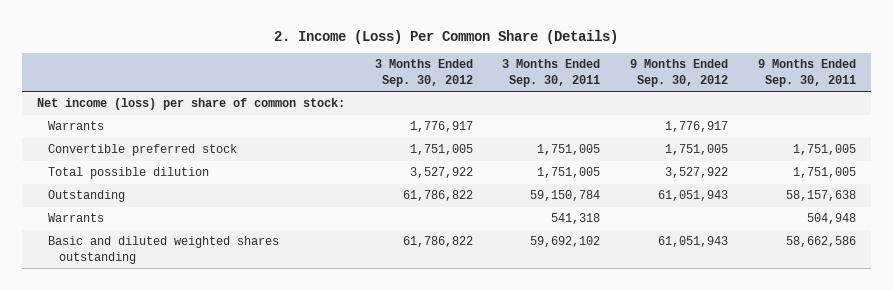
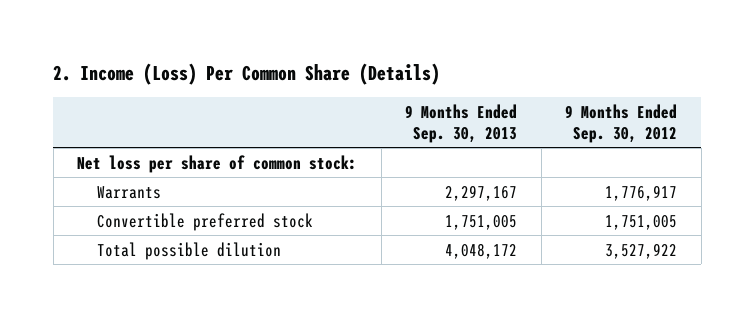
- | 3 Months Ended Sep. 30, 2012 | 3 Months Ended Sep. 30, 2011 | 9 Months Ended Sep. 30, 2012 | 9 Months Ended Sep. 30, 2011
+ | 9 Months Ended Sep. 30, 2013 | 9 Months Ended Sep. 30, 2012
- Net income (loss) per share of common stock:
+ Net loss per share of common stock:
- Outstanding | 61,786,822 | 59,150,784 | 61,051,943 | 58,157,638
- Warrants | | 541,318 | | 504,948
- Basic and diluted weighted shares outstanding | 61,786,822 | 59,692,102 | 61,051,943 | 58,662,586

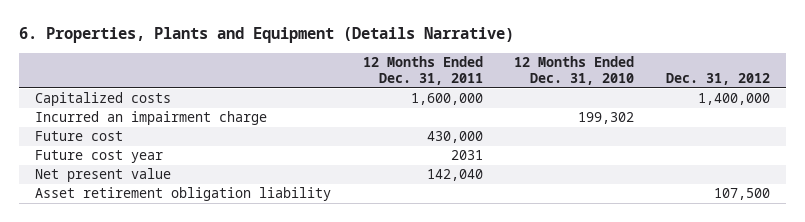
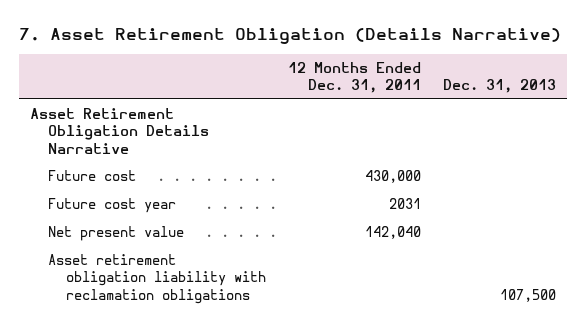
- 6. Properties, Plants and Equipment (Details Narrative)
+ 7. Asset Retirement Obligation (Details Narrative)
- | 12 Months Ended Dec. 31, 2011 | 12 Months Ended Dec. 31, 2010 | Dec. 31, 2012
+ | 12 Months Ended Dec. 31, 2011 | Dec. 31, 2013
- Capitalized costs | 1,600,000 | | 1,400,000
- Incurred an impairment charge | | 199,302 |
+ Asset Retirement Obligation Details Narrative
- Asset retirement obligation liability | | | 107,500
+ Asset retirement obligation liability with reclamation obligations | | 107,500

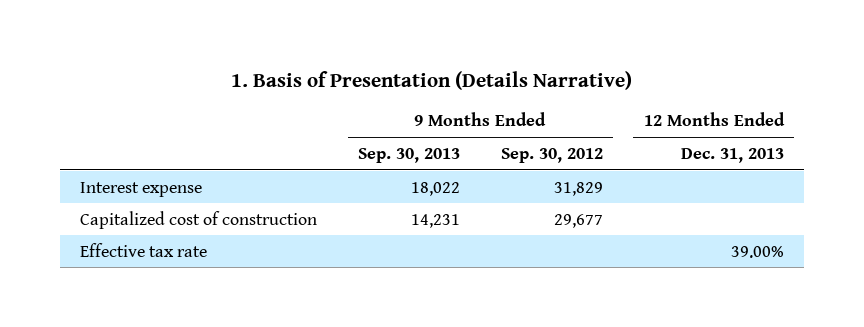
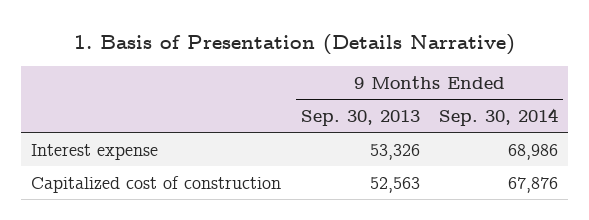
- | 9 Months Ended Sep. 30, 2013 | 9 Months Ended Sep. 30, 2012 | 12 Months Ended Dec. 31, 2013
+ | 9 Months Ended Sep. 30, 2013 | 9 Months Ended Sep. 30, 2014
- Interest expense | 18,022 | 31,829 |
- Capitalized cost of construction | 14,231 | 29,677 |
- Effective tax rate | | | 39.00%
+ Interest expense | 53,326 | 68,986
+ Capitalized cost of construction | 52,563 | 67,876

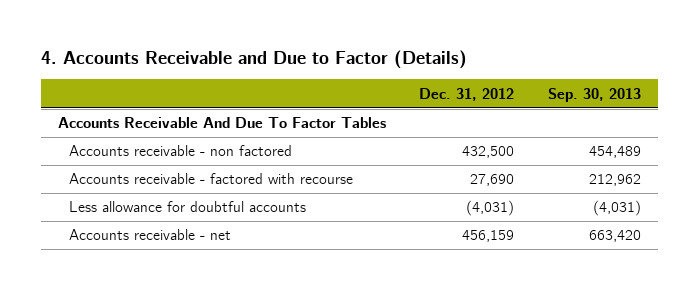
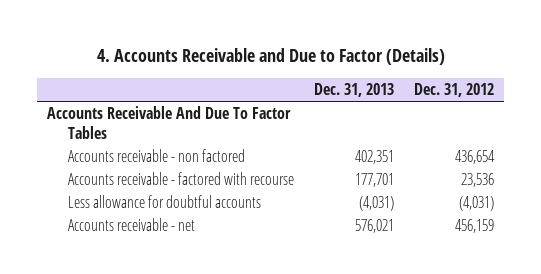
- | Dec. 31, 2012 | Sep. 30, 2013
+ | Dec. 31, 2013 | Dec. 31, 2012
- Accounts receivable - non factored | 432,500 | 454,489
- Accounts receivable - factored with recourse | 27,690 | 212,962
+ Accounts receivable - non factored | 402,351 | 436,654
+ Accounts receivable - factored with recourse | 177,701 | 23,536

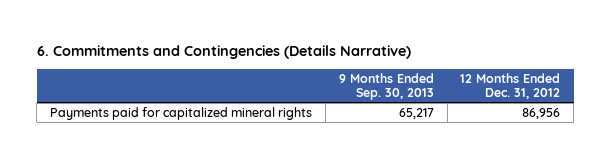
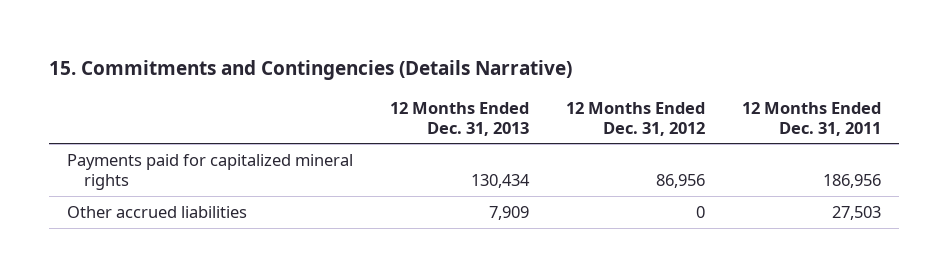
- 6. Commitments and Contingencies (Details Narrative)
+ 15. Commitments and Contingencies (Details Narrative)
- | 9 Months Ended Sep. 30, 2013 | 12 Months Ended Dec. 31, 2012
+ | 12 Months Ended Dec. 31, 2013 | 12 Months Ended Dec. 31, 2012 | 12 Months Ended Dec. 31, 2011
+ Other accrued liabilities | 7,909 | 0 | 27,503

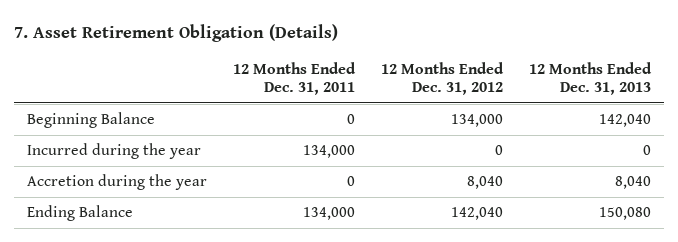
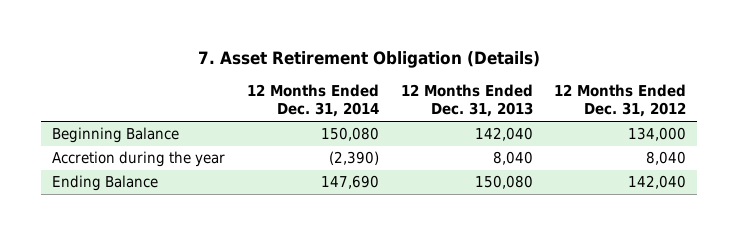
- | 12 Months Ended Dec. 31, 2011 | 12 Months Ended Dec. 31, 2012 | 12 Months Ended Dec. 31, 2013
+ | 12 Months Ended Dec. 31, 2014 | 12 Months Ended Dec. 31, 2013 | 12 Months Ended Dec. 31, 2012
- Incurred during the year | 134,000 | 0 | 0

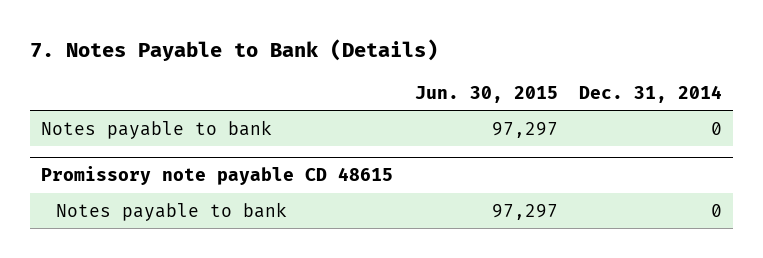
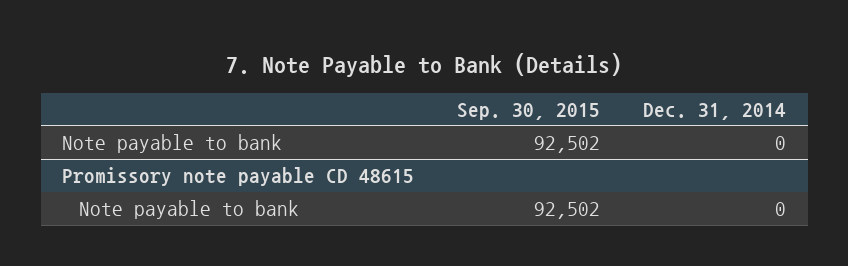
- 7. Notes Payable to Bank (Details)
+ 7. Note Payable to Bank (Details)
- | Jun. 30, 2015 | Dec. 31, 2014
+ | Sep. 30, 2015 | Dec. 31, 2014
- Notes payable to bank | 97,297 | 0
+ Note payable to bank | 92,502 | 0
@ Promissory note payable CD 48615
- Notes payable to bank | 97,297 | 0
+ Note payable to bank | 92,502 | 0

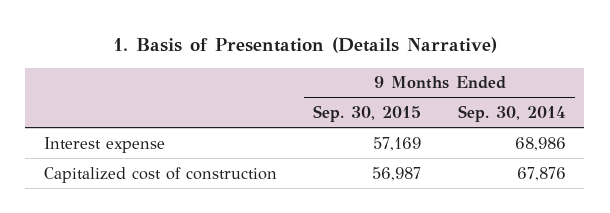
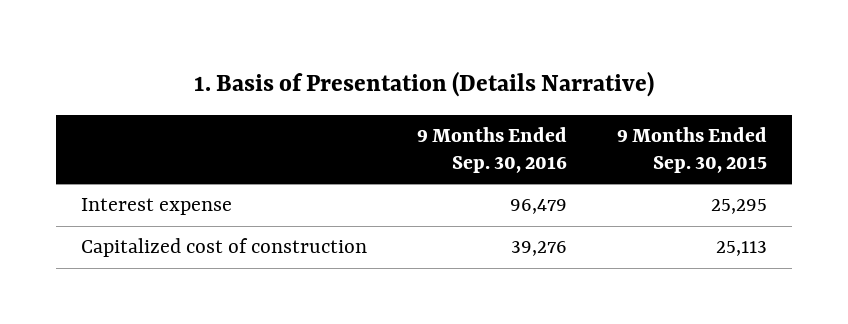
- | 9 Months Ended Sep. 30, 2015 | 9 Months Ended Sep. 30, 2014
+ | 9 Months Ended Sep. 30, 2016 | 9 Months Ended Sep. 30, 2015
- Interest expense | 57,169 | 68,986
- Capitalized cost of construction | 56,987 | 67,876
+ Interest expense | 96,479 | 25,295
+ Capitalized cost of construction | 39,276 | 25,113

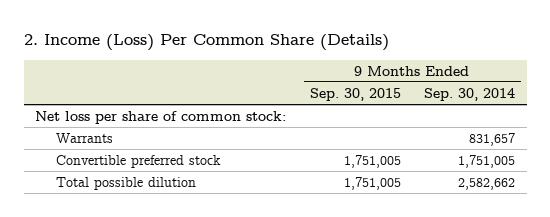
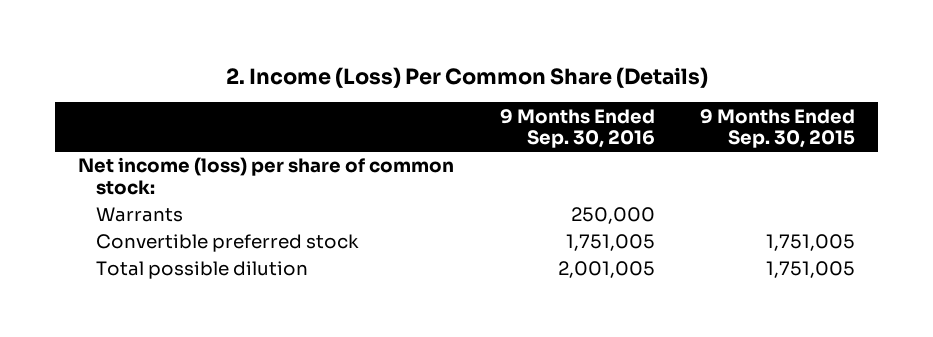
- | 9 Months Ended Sep. 30, 2015 | 9 Months Ended Sep. 30, 2014
+ | 9 Months Ended Sep. 30, 2016 | 9 Months Ended Sep. 30, 2015
- Net loss per share of common stock:
+ Net income (loss) per share of common stock:

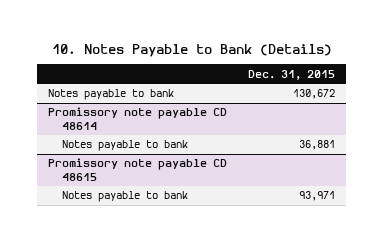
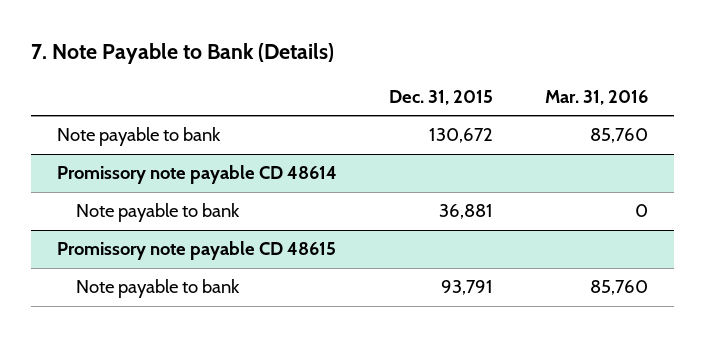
- 10. Notes Payable to Bank (Details)
+ 7. Note Payable to Bank (Details)
- | Dec. 31, 2015
+ | Dec. 31, 2015 | Mar. 31, 2016
- Notes payable to bank | 130,672
+ Note payable to bank | 130,672 | 85,760
@ Promissory note payable CD 48614
- Notes payable to bank | 36,881
+ Note payable to bank | 36,881 | 0
@ Promissory note payable CD 48615
- Notes payable to bank | 93,971
+ Note payable to bank | 93,791 | 85,760

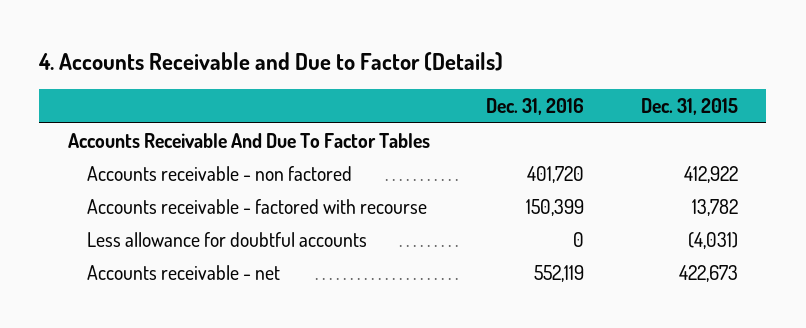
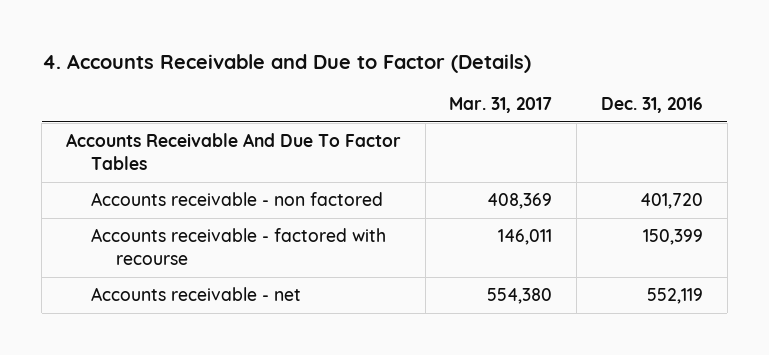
- | Dec. 31, 2016 | Dec. 31, 2015
+ | Mar. 31, 2017 | Dec. 31, 2016
- Less allowance for doubtful accounts | 0 | (4,031)

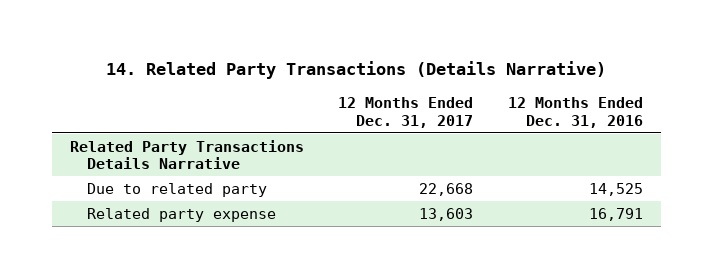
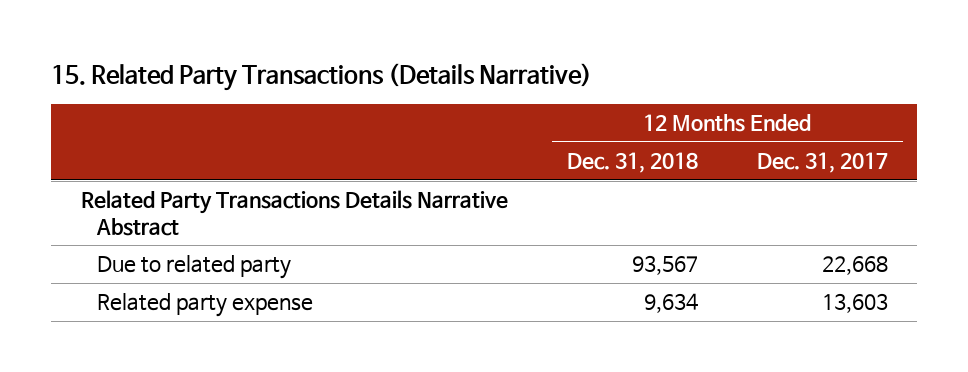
- 14. Related Party Transactions (Details Narrative)
+ 15. Related Party Transactions (Details Narrative)
- | 12 Months Ended Dec. 31, 2017 | 12 Months Ended Dec. 31, 2016
+ | 12 Months Ended Dec. 31, 2018 | 12 Months Ended Dec. 31, 2017
- Related Party Transactions Details Narrative
+ Related Party Transactions Details Narrative Abstract

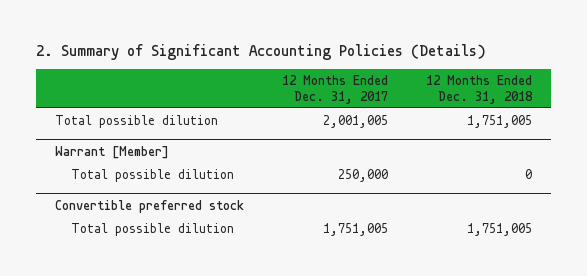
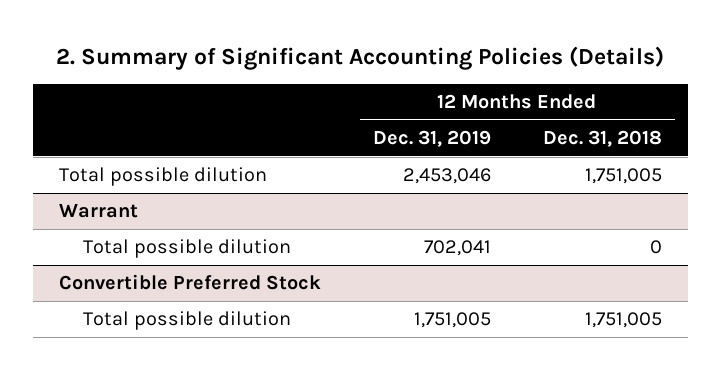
- | 12 Months Ended Dec. 31, 2017 | 12 Months Ended Dec. 31, 2018
+ | 12 Months Ended Dec. 31, 2019 | 12 Months Ended Dec. 31, 2018
- Warrant [Member]
+ Warrant
- Convertible preferred stock
+ Convertible Preferred Stock

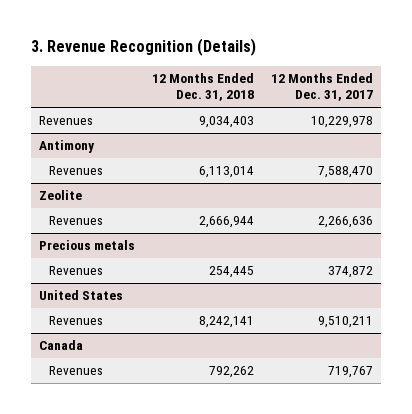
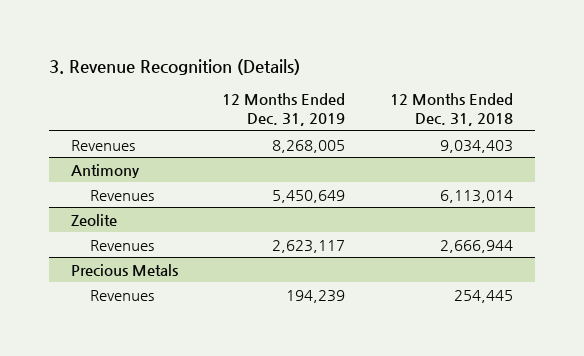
- | 12 Months Ended Dec. 31, 2018 | 12 Months Ended Dec. 31, 2017
+ | 12 Months Ended Dec. 31, 2019 | 12 Months Ended Dec. 31, 2018
- Precious metals
+ Precious Metals
- United States
- Revenues | 8,242,141 | 9,510,211
- Canada
- Revenues | 792,262 | 719,767

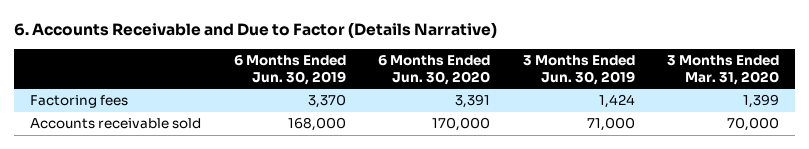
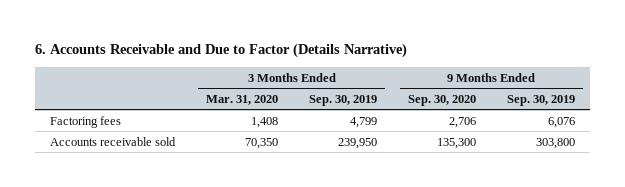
- | 6 Months Ended Jun. 30, 2019 | 6 Months Ended Jun. 30, 2020 | 3 Months Ended Jun. 30, 2019 | 3 Months Ended Mar. 31, 2020
+ | 3 Months Ended Mar. 31, 2020 | 3 Months Ended Sep. 30, 2019 | 9 Months Ended Sep. 30, 2020 | 9 Months Ended Sep. 30, 2019
- Factoring fees | 3,370 | 3,391 | 1,424 | 1,399
- Accounts receivable sold | 168,000 | 170,000 | 71,000 | 70,000
+ Factoring fees | 1,408 | 4,799 | 2,706 | 6,076
+ Accounts receivable sold | 70,350 | 239,950 | 135,300 | 303,800

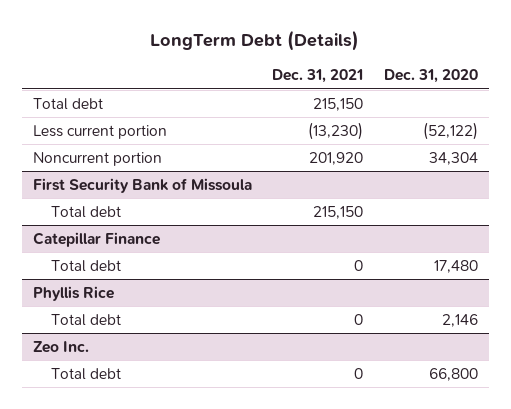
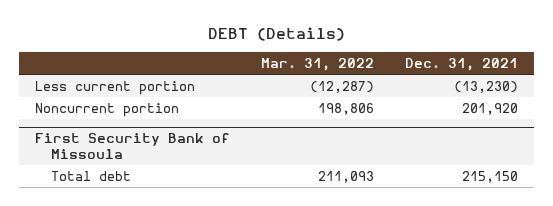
- LongTerm Debt (Details)
+ DEBT (Details)
- | Dec. 31, 2021 | Dec. 31, 2020
+ | Mar. 31, 2022 | Dec. 31, 2021
- Total debt | 215,150 |
- Catepillar Finance
- Total debt | 0 | 17,480
- Phyllis Rice
- Total debt | 0 | 2,146
- Zeo Inc.
- Total debt | 0 | 66,800

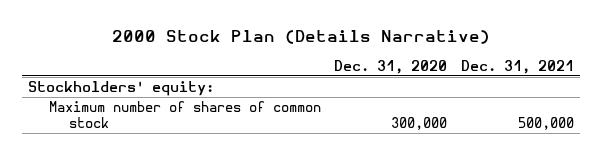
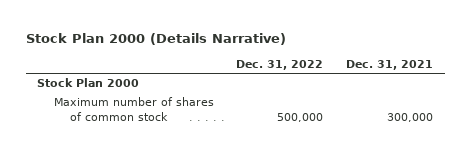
- 2000 Stock Plan (Details Narrative)
+ Stock Plan 2000 (Details Narrative)
- | Dec. 31, 2020 | Dec. 31, 2021
+ | Dec. 31, 2022 | Dec. 31, 2021
- Stockholders' equity:
- Maximum number of shares of common stock | 300,000 | 500,000
+ Stock Plan 2000
+ Maximum number of shares of common stock | 500,000 | 300,000

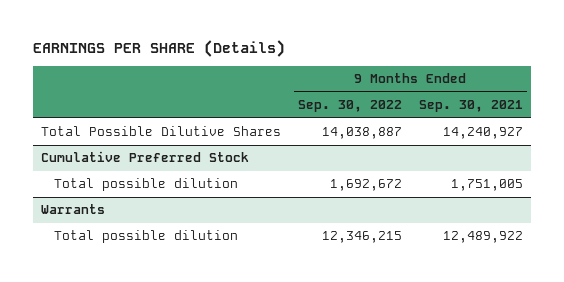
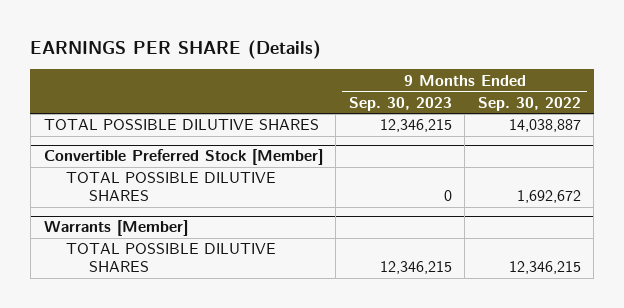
- | 9 Months Ended Sep. 30, 2022 | 9 Months Ended Sep. 30, 2021
+ | 9 Months Ended Sep. 30, 2023 | 9 Months Ended Sep. 30, 2022
- Total Possible Dilutive Shares | 14,038,887 | 14,240,927
- Cumulative Preferred Stock
- Total possible dilution | 1,692,672 | 1,751,005
- Warrants
- Total possible dilution | 12,346,215 | 12,489,922
+ TOTAL POSSIBLE DILUTIVE SHARES | 12,346,215 | 14,038,887
+ Convertible Preferred Stock [Member]
+ TOTAL POSSIBLE DILUTIVE SHARES | 0 | 1,692,672
+ Warrants [Member]
+ TOTAL POSSIBLE DILUTIVE SHARES | 12,346,215 | 12,346,215

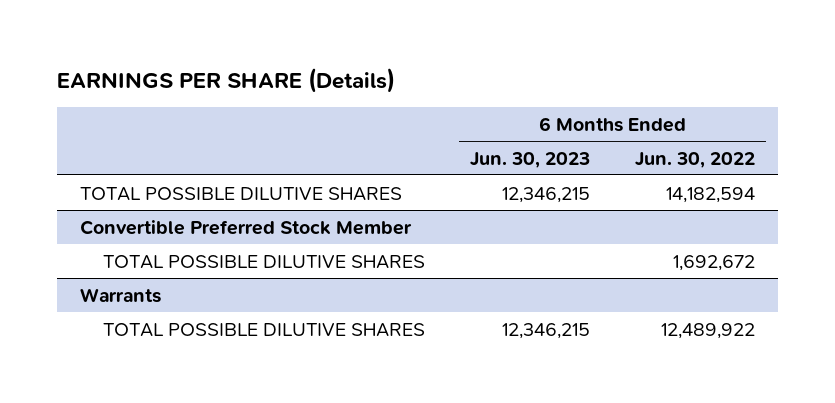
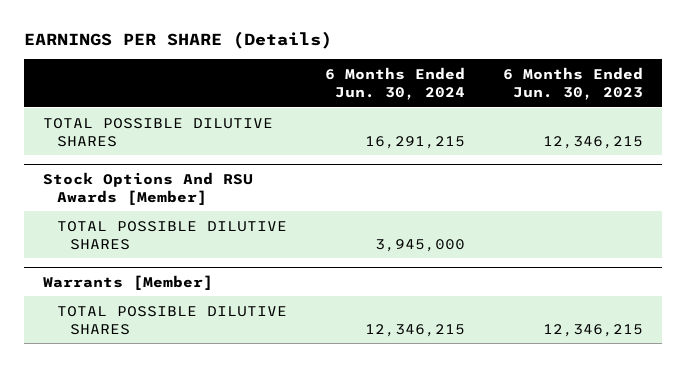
- | 6 Months Ended Jun. 30, 2023 | 6 Months Ended Jun. 30, 2022
+ | 6 Months Ended Jun. 30, 2024 | 6 Months Ended Jun. 30, 2023
- Convertible Preferred Stock Member
+ Stock Options And RSU Awards [Member]
- Warrants
+ Warrants [Member]

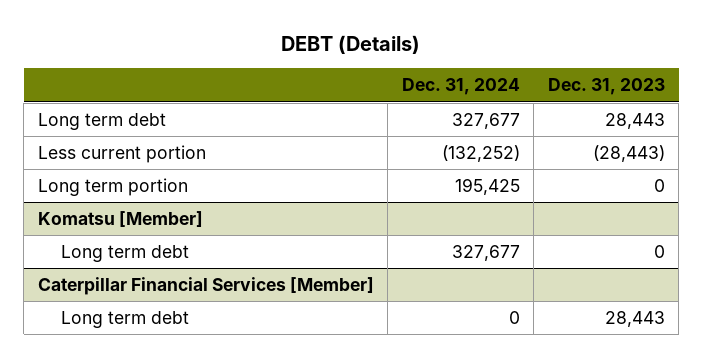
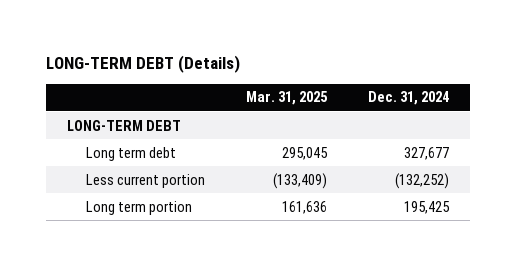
- DEBT (Details)
+ LONG-TERM DEBT (Details)
- | Dec. 31, 2024 | Dec. 31, 2023
+ | Mar. 31, 2025 | Dec. 31, 2024
+ LONG-TERM DEBT
- Komatsu [Member]
- Long term debt | 327,677 | 0
- Caterpillar Financial Services [Member]
- Long term debt | 0 | 28,443

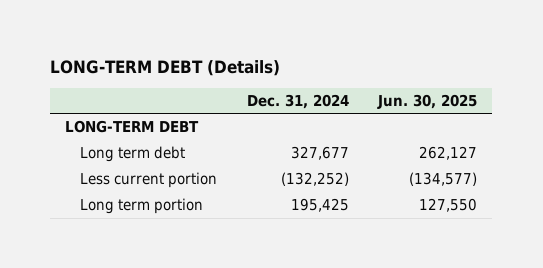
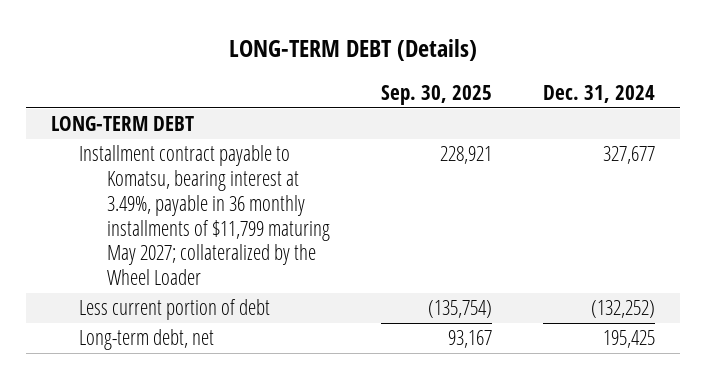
- | Dec. 31, 2024 | Jun. 30, 2025
+ | Sep. 30, 2025 | Dec. 31, 2024
- Long term debt | 327,677 | 262,127
- Less current portion | (132,252) | (134,577)
- Long term portion | 195,425 | 127,550
+ Installment contract payable to Komatsu, bearing interest at 3.49%, payable in 36 monthly installments of $11,799 maturing May 2027; collateralized by the Wheel Loader | 228,921 | 327,677
+ Less current portion of debt | (135,754) | (132,252)
+ Long-term debt, net | 93,167 | 195,425

